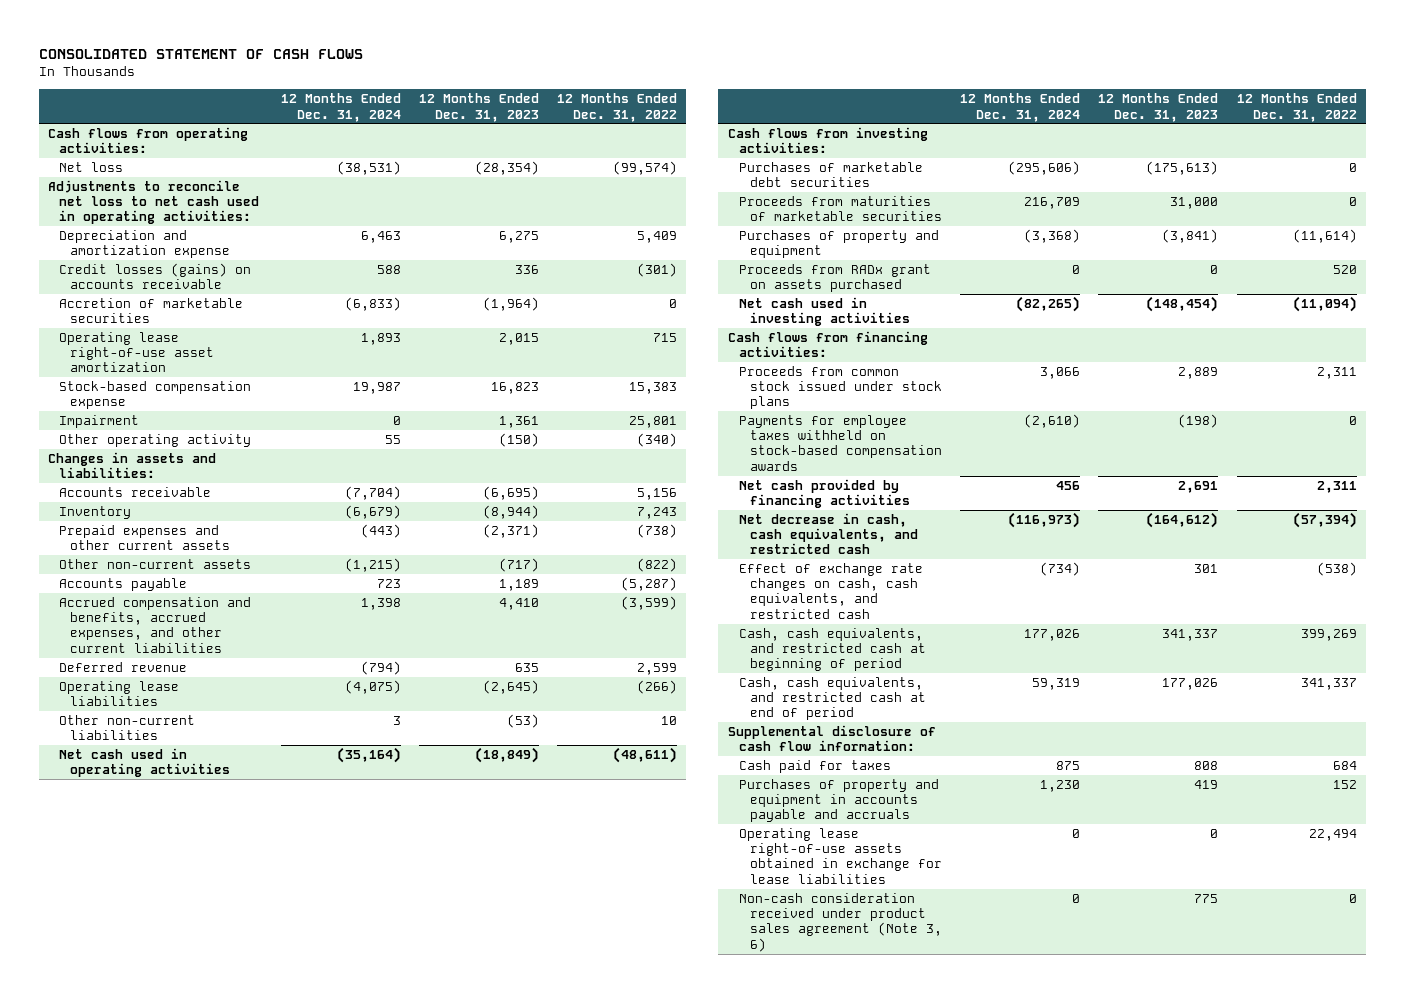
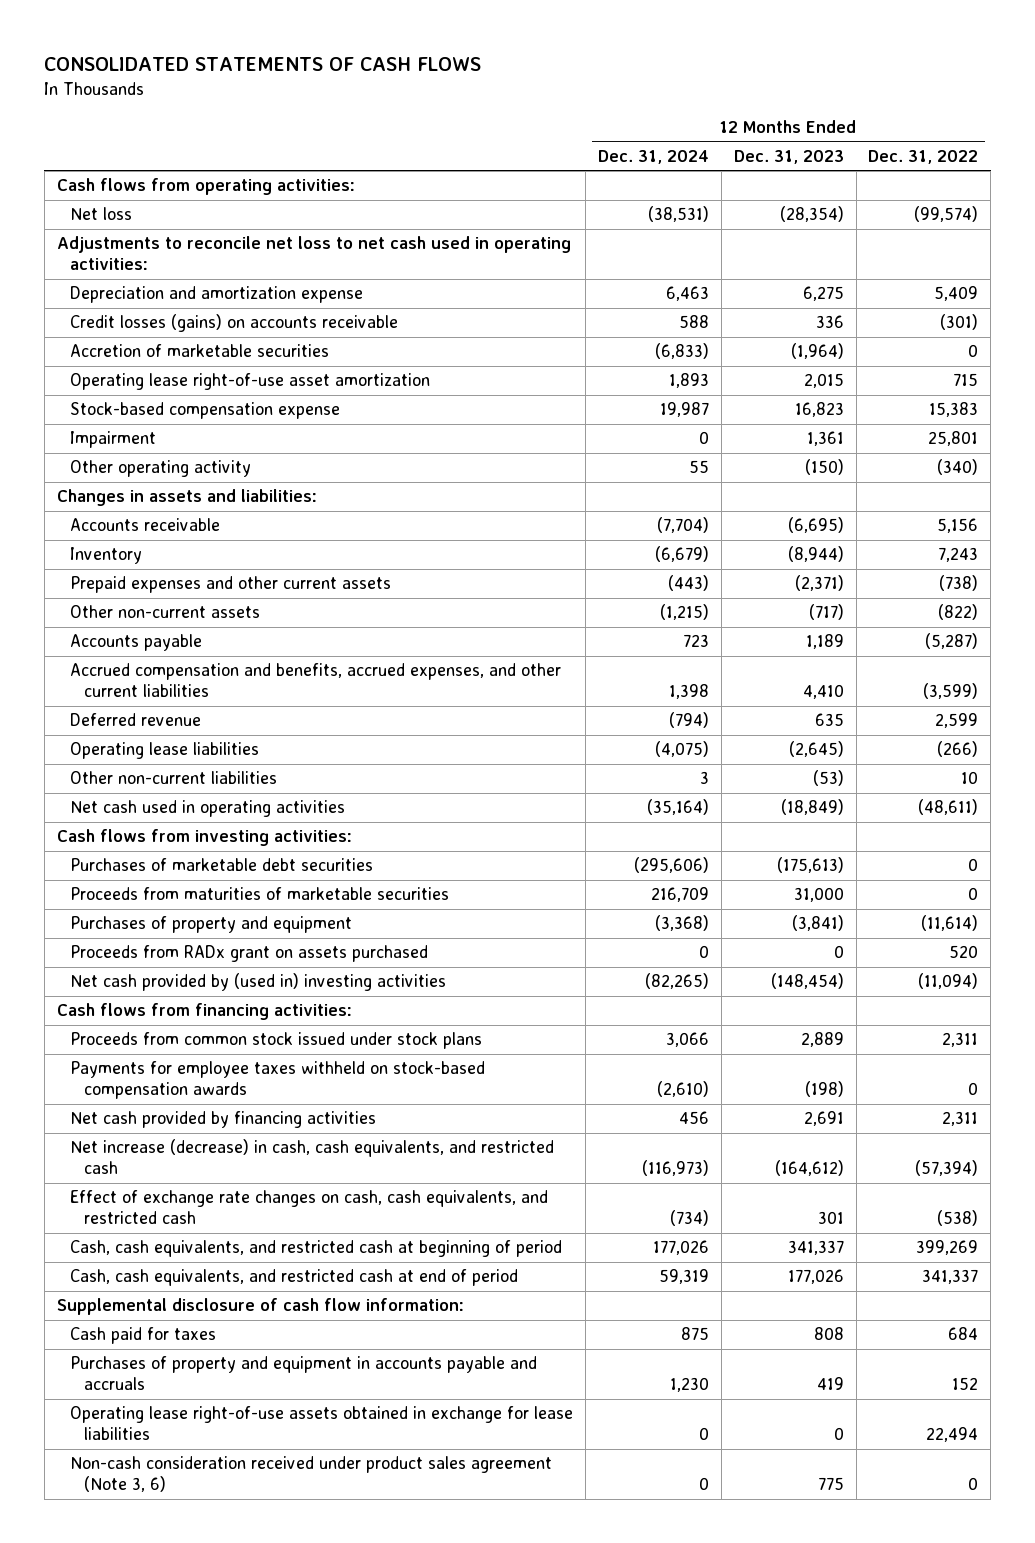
- CONSOLIDATED STATEMENT OF CASH FLOWS
+ CONSOLIDATED STATEMENTS OF CASH FLOWS
- Net cash used in investing activities | (82,265) | (148,454) | (11,094)
+ Net cash provided by (used in) investing activities | (82,265) | (148,454) | (11,094)
- Net decrease in cash, cash equivalents, and restricted cash | (116,973) | (164,612) | (57,394)
+ Net increase (decrease) in cash, cash equivalents, and restricted cash | (116,973) | (164,612) | (57,394)

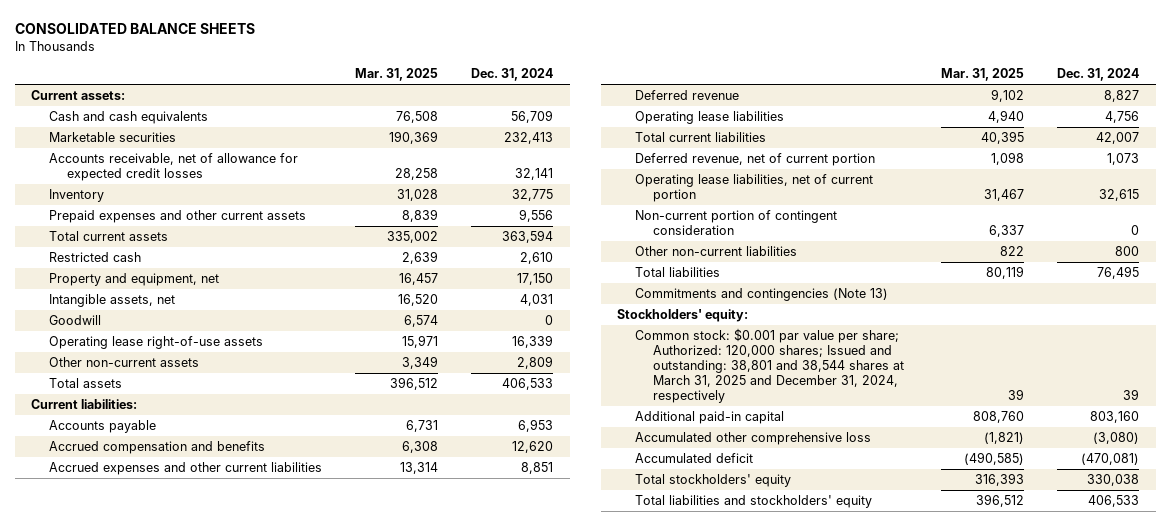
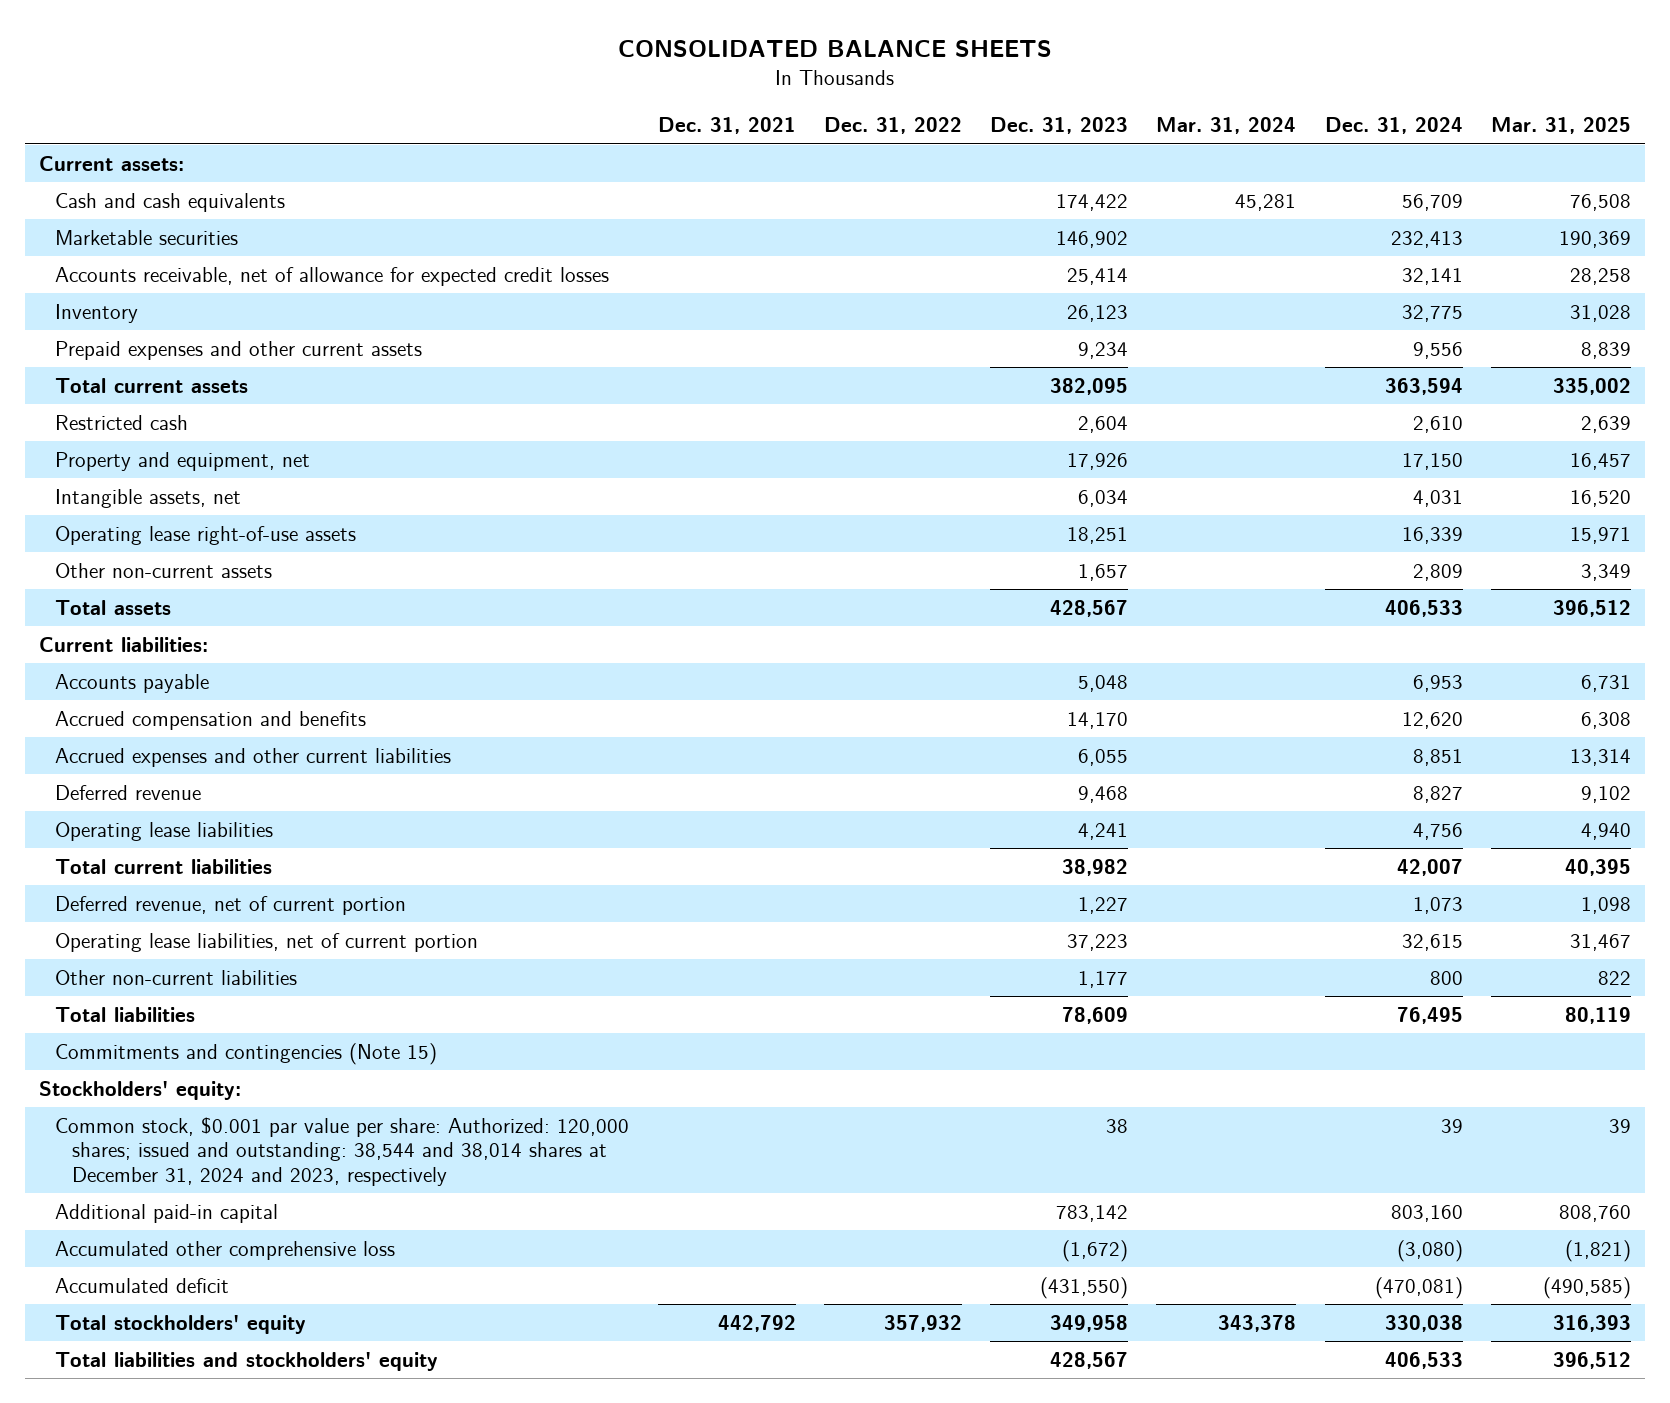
- | Mar. 31, 2025 | Dec. 31, 2024
+ | Dec. 31, 2021 | Dec. 31, 2022 | Dec. 31, 2023 | Mar. 31, 2024 | Dec. 31, 2024 | Mar. 31, 2025
- Goodwill | 6,574 | 0
- Non-current portion of contingent consideration | 6,337 | 0
- Commitments and contingencies (Note 13)
+ Commitments and contingencies (Note 15)
- Common stock: $0.001 par value per share; Authorized: 120,000 shares; Issued and outstanding: 38,801 and 38,544 shares at March 31, 2025 and December 31, 2024, respectively | 39 | 39
+ Common stock, $0.001 par value per share: Authorized: 120,000 shares; issued and outstanding: 38,544 and 38,014 shares at December 31, 2024 and 2023, respectively | | | 38 | | 39 | 39

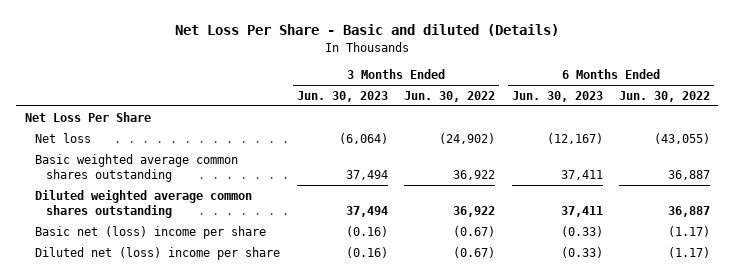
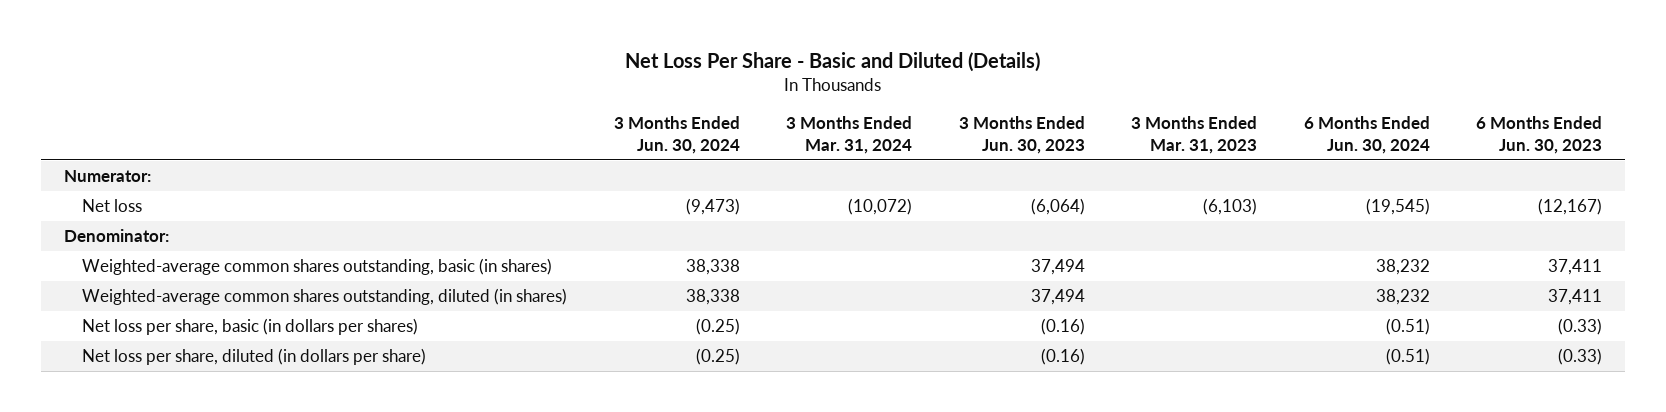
- Net Loss Per Share - Basic and diluted (Details)
+ Net Loss Per Share - Basic and Diluted (Details)
- | 3 Months Ended Jun. 30, 2023 | 3 Months Ended Jun. 30, 2022 | 6 Months Ended Jun. 30, 2023 | 6 Months Ended Jun. 30, 2022
+ | 3 Months Ended Jun. 30, 2024 | 3 Months Ended Mar. 31, 2024 | 3 Months Ended Jun. 30, 2023 | 3 Months Ended Mar. 31, 2023 | 6 Months Ended Jun. 30, 2024 | 6 Months Ended Jun. 30, 2023
- Net Loss Per Share
+ Numerator:
- Basic weighted average common shares outstanding | 37,494 | 36,922 | 37,411 | 36,887
- Diluted weighted average common shares outstanding | 37,494 | 36,922 | 37,411 | 36,887
- Basic net (loss) income per share | (0.16) | (0.67) | (0.33) | (1.17)
- Diluted net (loss) income per share | (0.16) | (0.67) | (0.33) | (1.17)
+ Denominator:
+ Weighted-average common shares outstanding, basic (in shares) | 38,338 | | 37,494 | | 38,232 | 37,411
+ Weighted-average common shares outstanding, diluted (in shares) | 38,338 | | 37,494 | | 38,232 | 37,411
+ Net loss per share, basic (in dollars per shares) | (0.25) | | (0.16) | | (0.51) | (0.33)
+ Net loss per share, diluted (in dollars per share) | (0.25) | | (0.16) | | (0.51) | (0.33)

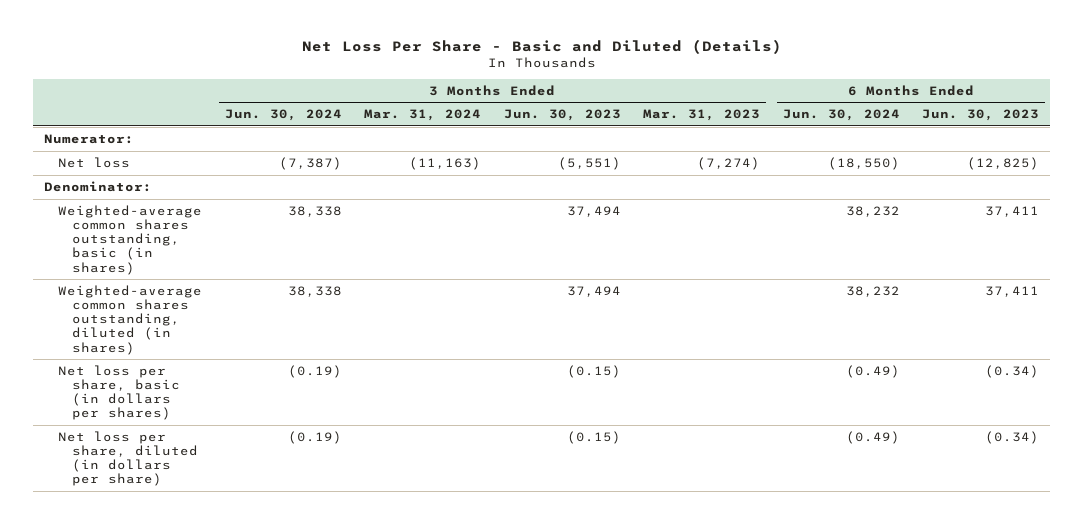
- Net loss | (9,473) | (10,072) | (6,064) | (6,103) | (19,545) | (12,167)
+ Net loss | (7,387) | (11,163) | (5,551) | (7,274) | (18,550) | (12,825)
- Net loss per share, basic (in dollars per shares) | (0.25) | | (0.16) | | (0.51) | (0.33)
- Net loss per share, diluted (in dollars per share) | (0.25) | | (0.16) | | (0.51) | (0.33)
+ Net loss per share, basic (in dollars per shares) | (0.19) | | (0.15) | | (0.49) | (0.34)
+ Net loss per share, diluted (in dollars per share) | (0.19) | | (0.15) | | (0.49) | (0.34)

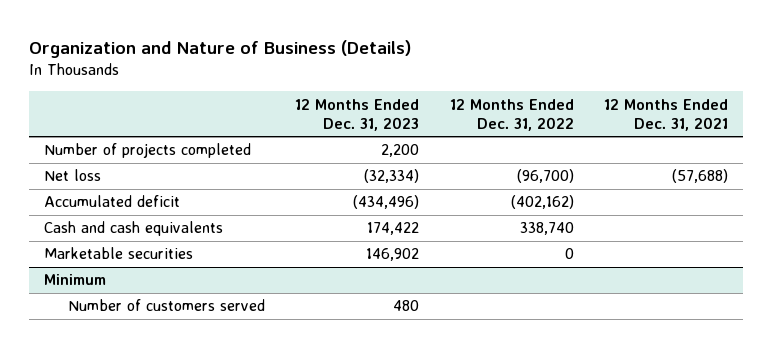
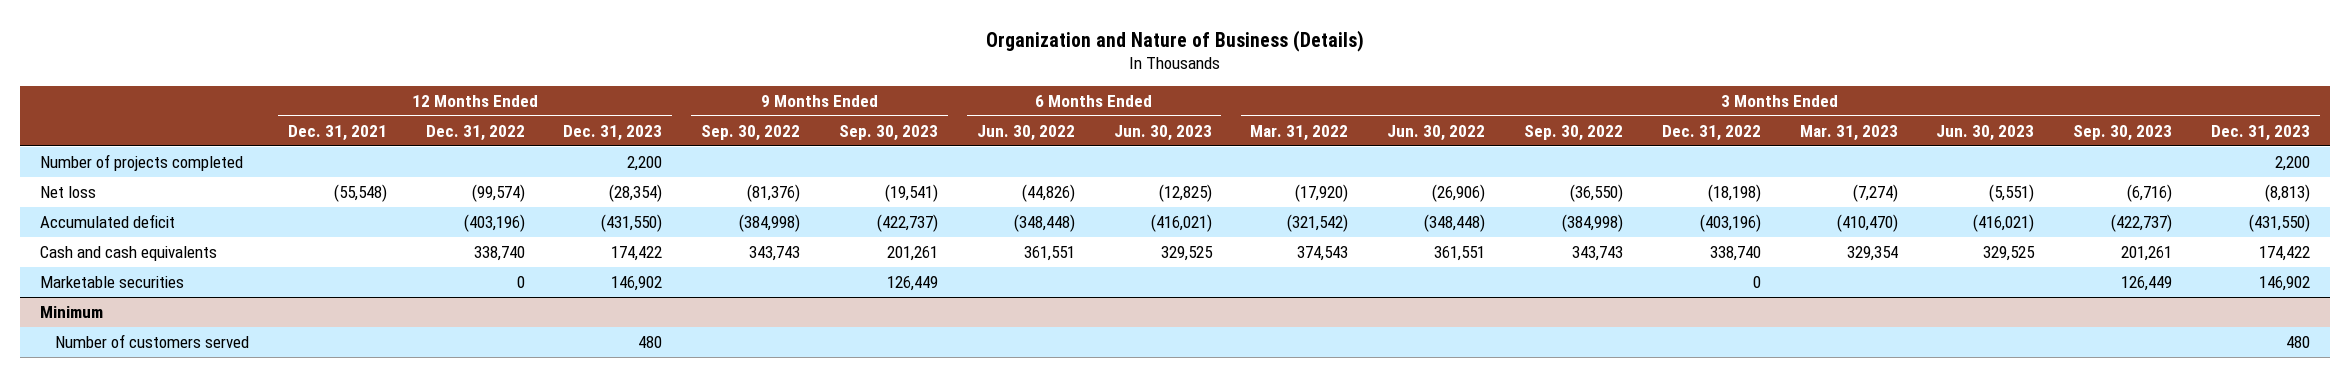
- | 12 Months Ended Dec. 31, 2023 | 12 Months Ended Dec. 31, 2022 | 12 Months Ended Dec. 31, 2021
+ | 12 Months Ended Dec. 31, 2021 | 12 Months Ended Dec. 31, 2022 | 12 Months Ended Dec. 31, 2023 | 9 Months Ended Sep. 30, 2022 | 9 Months Ended Sep. 30, 2023 | 6 Months Ended Jun. 30, 2022 | 6 Months Ended Jun. 30, 2023 | 3 Months Ended Mar. 31, 2022 | 3 Months Ended Jun. 30, 2022 | 3 Months Ended Sep. 30, 2022 | 3 Months Ended Dec. 31, 2022 | 3 Months Ended Mar. 31, 2023 | 3 Months Ended Jun. 30, 2023 | 3 Months Ended Sep. 30, 2023 | 3 Months Ended Dec. 31, 2023
- Net loss | (32,334) | (96,700) | (57,688)
- Accumulated deficit | (434,496) | (402,162) |
+ Net loss | (55,548) | (99,574) | (28,354) | (81,376) | (19,541) | (44,826) | (12,825) | (17,920) | (26,906) | (36,550) | (18,198) | (7,274) | (5,551) | (6,716) | (8,813)
+ Accumulated deficit | | (403,196) | (431,550) | (384,998) | (422,737) | (348,448) | (416,021) | (321,542) | (348,448) | (384,998) | (403,196) | (410,470) | (416,021) | (422,737) | (431,550)

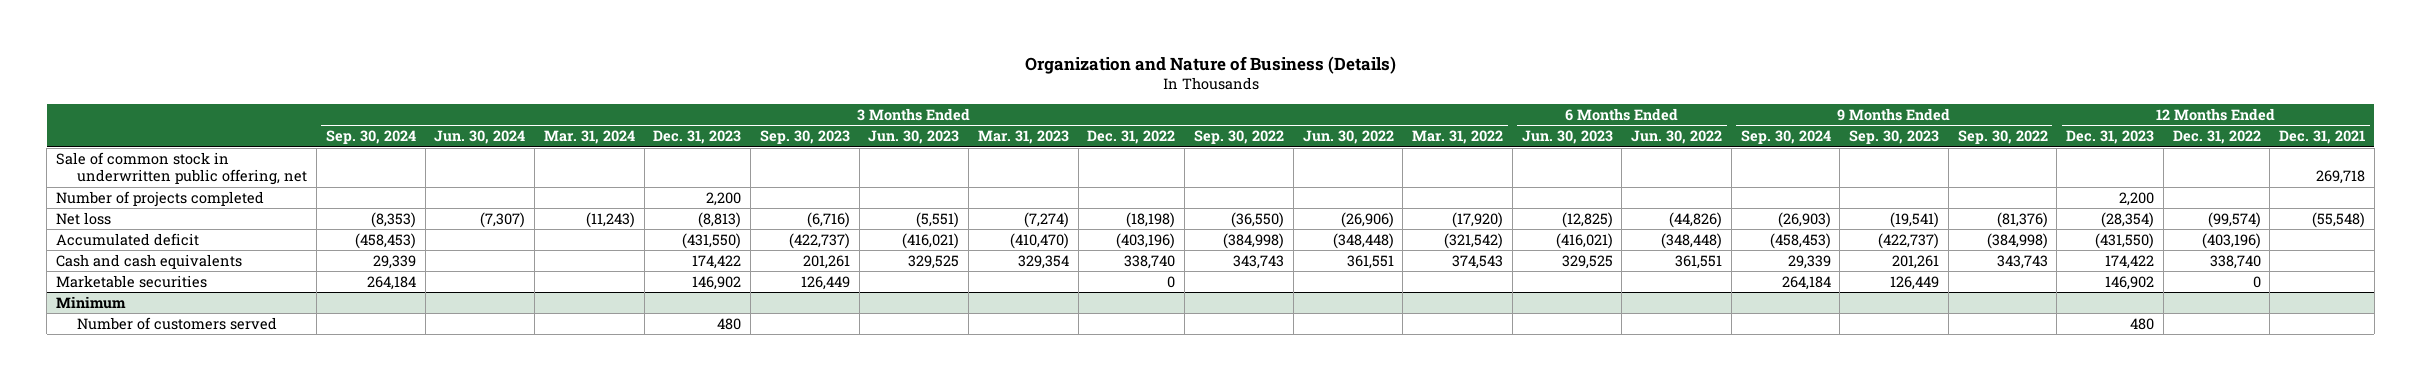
- | 12 Months Ended Dec. 31, 2021 | 12 Months Ended Dec. 31, 2022 | 12 Months Ended Dec. 31, 2023 | 9 Months Ended Sep. 30, 2022 | 9 Months Ended Sep. 30, 2023 | 6 Months Ended Jun. 30, 2022 | 6 Months Ended Jun. 30, 2023 | 3 Months Ended Mar. 31, 2022 | 3 Months Ended Jun. 30, 2022 | 3 Months Ended Sep. 30, 2022 | 3 Months Ended Dec. 31, 2022 | 3 Months Ended Mar. 31, 2023 | 3 Months Ended Jun. 30, 2023 | 3 Months Ended Sep. 30, 2023 | 3 Months Ended Dec. 31, 2023
+ | 3 Months Ended Sep. 30, 2024 | 3 Months Ended Jun. 30, 2024 | 3 Months Ended Mar. 31, 2024 | 3 Months Ended Dec. 31, 2023 | 3 Months Ended Sep. 30, 2023 | 3 Months Ended Jun. 30, 2023 | 3 Months Ended Mar. 31, 2023 | 3 Months Ended Dec. 31, 2022 | 3 Months Ended Sep. 30, 2022 | 3 Months Ended Jun. 30, 2022 | 3 Months Ended Mar. 31, 2022 | 6 Months Ended Jun. 30, 2023 | 6 Months Ended Jun. 30, 2022 | 9 Months Ended Sep. 30, 2024 | 9 Months Ended Sep. 30, 2023 | 9 Months Ended Sep. 30, 2022 | 12 Months Ended Dec. 31, 2023 | 12 Months Ended Dec. 31, 2022 | 12 Months Ended Dec. 31, 2021
+ Sale of common stock in underwritten public offering, net | | | | | | | | | | | | | | | | | | | 269,718

